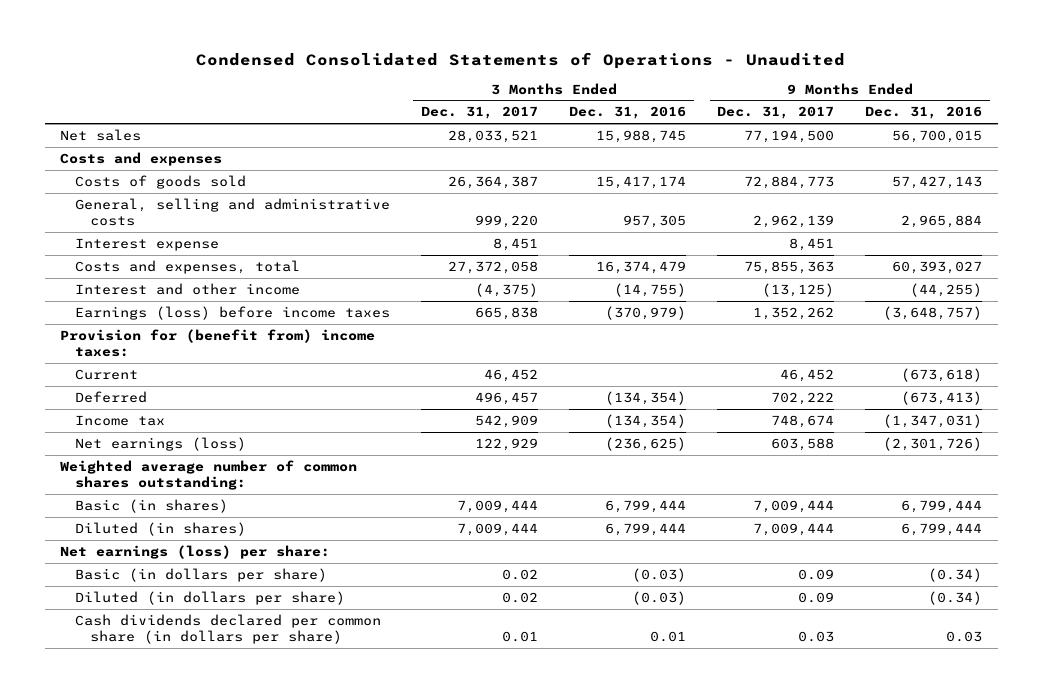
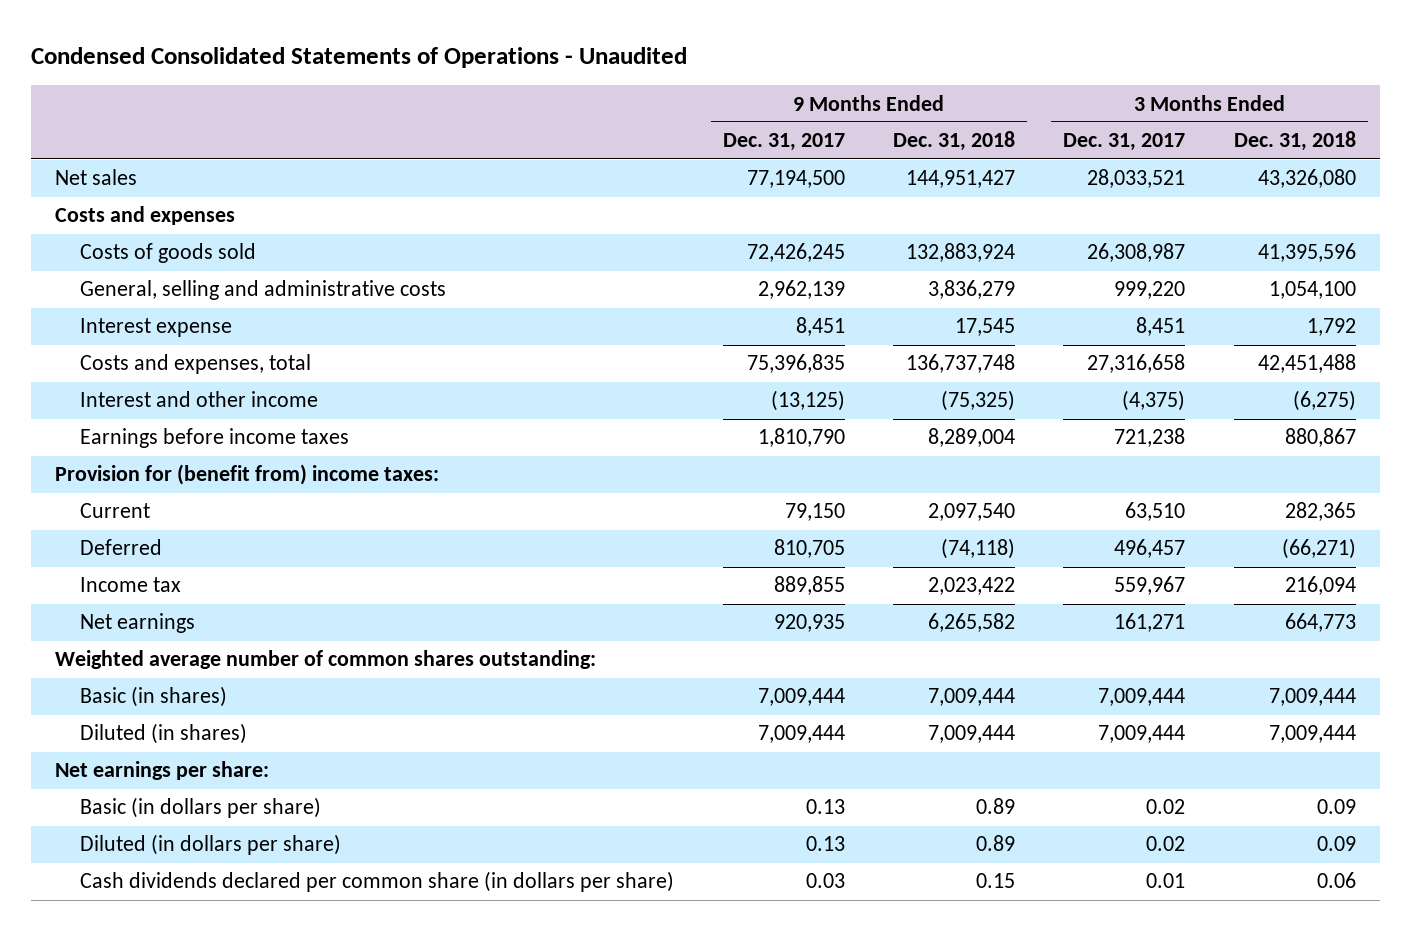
- | 3 Months Ended Dec. 31, 2017 | 3 Months Ended Dec. 31, 2016 | 9 Months Ended Dec. 31, 2017 | 9 Months Ended Dec. 31, 2016
+ | 9 Months Ended Dec. 31, 2017 | 9 Months Ended Dec. 31, 2018 | 3 Months Ended Dec. 31, 2017 | 3 Months Ended Dec. 31, 2018
- Costs of goods sold | 26,364,387 | 15,417,174 | 72,884,773 | 57,427,143
+ Costs of goods sold | 72,426,245 | 132,883,924 | 26,308,987 | 41,395,596
- Costs and expenses, total | 27,372,058 | 16,374,479 | 75,855,363 | 60,393,027
+ Costs and expenses, total | 75,396,835 | 136,737,748 | 27,316,658 | 42,451,488
- Earnings (loss) before income taxes | 665,838 | (370,979) | 1,352,262 | (3,648,757)
+ Earnings before income taxes | 1,810,790 | 8,289,004 | 721,238 | 880,867
- Current | 46,452 | | 46,452 | (673,618)
- Deferred | 496,457 | (134,354) | 702,222 | (673,413)
- Income tax | 542,909 | (134,354) | 748,674 | (1,347,031)
- Net earnings (loss) | 122,929 | (236,625) | 603,588 | (2,301,726)
+ Current | 79,150 | 2,097,540 | 63,510 | 282,365
+ Deferred | 810,705 | (74,118) | 496,457 | (66,271)
+ Income tax | 889,855 | 2,023,422 | 559,967 | 216,094
+ Net earnings | 920,935 | 6,265,582 | 161,271 | 664,773
- Net earnings (loss) per share:
- Basic (in dollars per share) | 0.02 | (0.03) | 0.09 | (0.34)
- Diluted (in dollars per share) | 0.02 | (0.03) | 0.09 | (0.34)
+ Net earnings per share:
+ Basic (in dollars per share) | 0.13 | 0.89 | 0.02 | 0.09
+ Diluted (in dollars per share) | 0.13 | 0.89 | 0.02 | 0.09

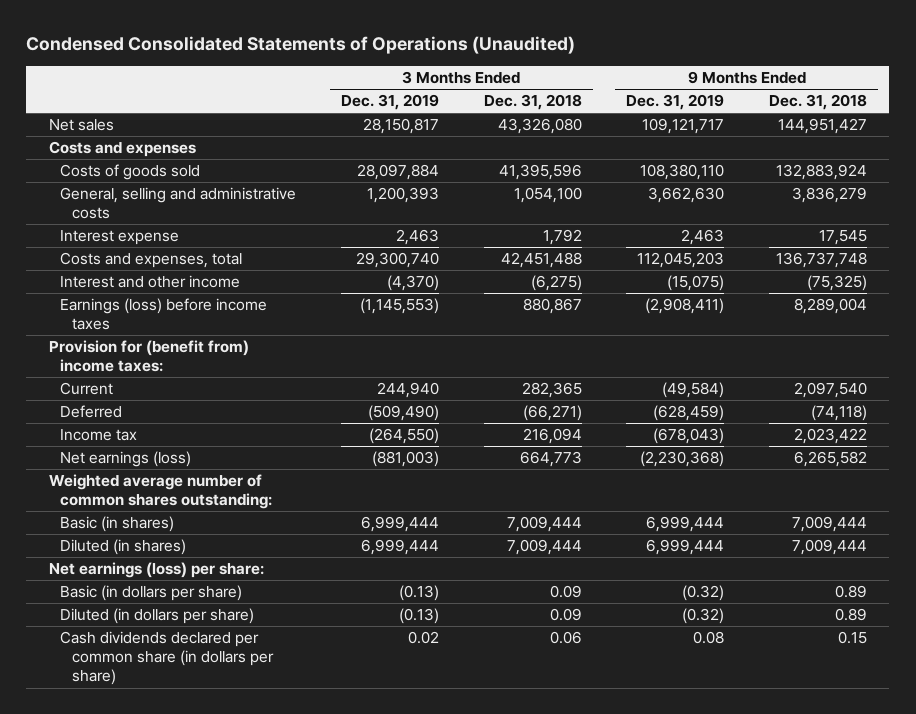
- Condensed Consolidated Statements of Operations - Unaudited
+ Condensed Consolidated Statements of Operations (Unaudited)
- | 9 Months Ended Dec. 31, 2017 | 9 Months Ended Dec. 31, 2018 | 3 Months Ended Dec. 31, 2017 | 3 Months Ended Dec. 31, 2018
+ | 3 Months Ended Dec. 31, 2019 | 3 Months Ended Dec. 31, 2018 | 9 Months Ended Dec. 31, 2019 | 9 Months Ended Dec. 31, 2018
- Earnings before income taxes | 1,810,790 | 8,289,004 | 721,238 | 880,867
+ Earnings (loss) before income taxes | (1,145,553) | 880,867 | (2,908,411) | 8,289,004
- Net earnings | 920,935 | 6,265,582 | 161,271 | 664,773
+ Net earnings (loss) | (881,003) | 664,773 | (2,230,368) | 6,265,582
- Net earnings per share:
+ Net earnings (loss) per share:

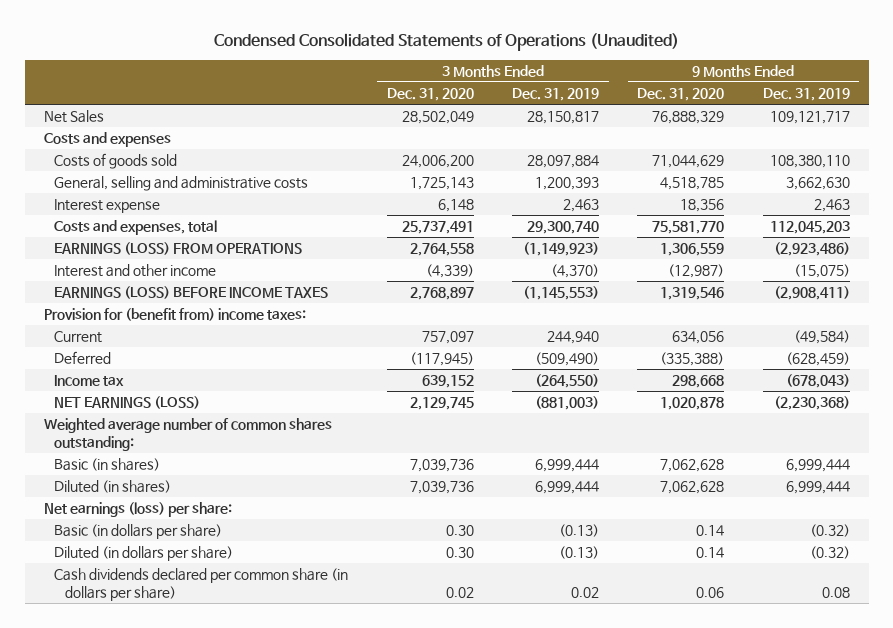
- | 3 Months Ended Dec. 31, 2019 | 3 Months Ended Dec. 31, 2018 | 9 Months Ended Dec. 31, 2019 | 9 Months Ended Dec. 31, 2018
+ | 3 Months Ended Dec. 31, 2020 | 3 Months Ended Dec. 31, 2019 | 9 Months Ended Dec. 31, 2020 | 9 Months Ended Dec. 31, 2019
- Net sales | 28,150,817 | 43,326,080 | 109,121,717 | 144,951,427
+ Net Sales | 28,502,049 | 28,150,817 | 76,888,329 | 109,121,717
+ EARNINGS (LOSS) FROM OPERATIONS | 2,764,558 | (1,149,923) | 1,306,559 | (2,923,486)
- Earnings (loss) before income taxes | (1,145,553) | 880,867 | (2,908,411) | 8,289,004
+ EARNINGS (LOSS) BEFORE INCOME TAXES | 2,768,897 | (1,145,553) | 1,319,546 | (2,908,411)
- Net earnings (loss) | (881,003) | 664,773 | (2,230,368) | 6,265,582
+ NET EARNINGS (LOSS) | 2,129,745 | (881,003) | 1,020,878 | (2,230,368)

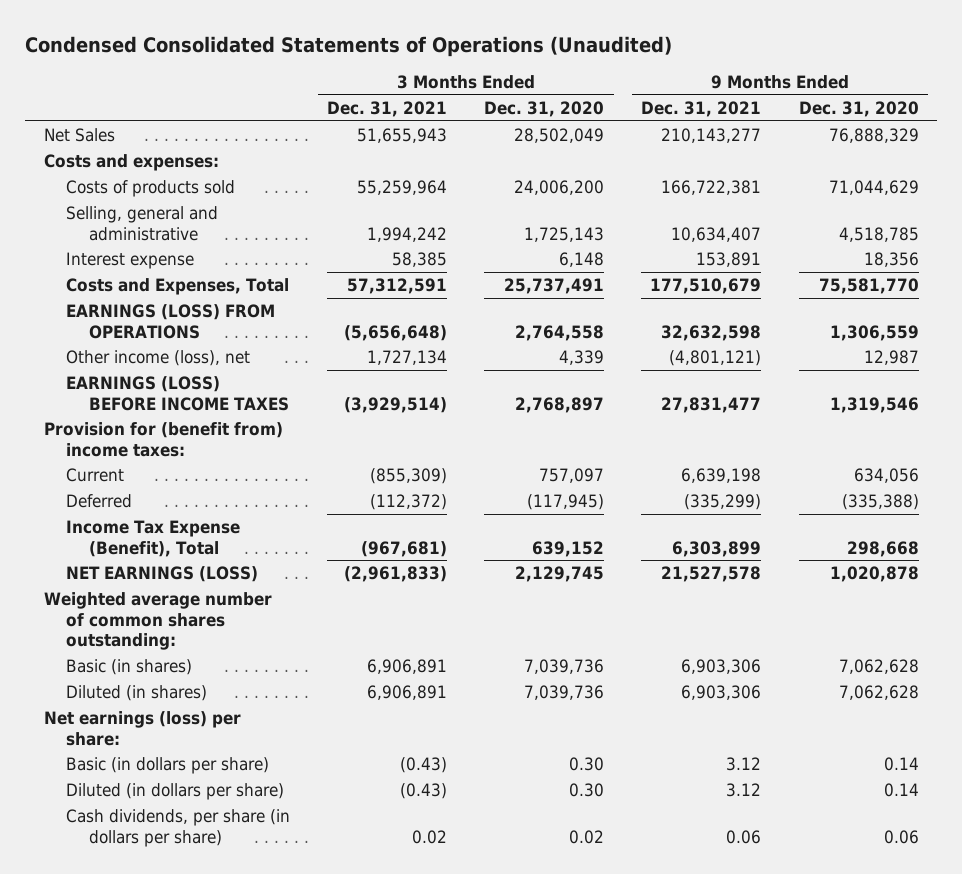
- | 3 Months Ended Dec. 31, 2020 | 3 Months Ended Dec. 31, 2019 | 9 Months Ended Dec. 31, 2020 | 9 Months Ended Dec. 31, 2019
+ | 3 Months Ended Dec. 31, 2021 | 3 Months Ended Dec. 31, 2020 | 9 Months Ended Dec. 31, 2021 | 9 Months Ended Dec. 31, 2020
- Costs and expenses
- Costs of goods sold | 24,006,200 | 28,097,884 | 71,044,629 | 108,380,110
- General, selling and administrative costs | 1,725,143 | 1,200,393 | 4,518,785 | 3,662,630
+ Costs and expenses:
+ Costs of products sold | 55,259,964 | 24,006,200 | 166,722,381 | 71,044,629
+ Selling, general and administrative | 1,994,242 | 1,725,143 | 10,634,407 | 4,518,785
- Costs and expenses, total | 25,737,491 | 29,300,740 | 75,581,770 | 112,045,203
+ Costs and Expenses, Total | 57,312,591 | 25,737,491 | 177,510,679 | 75,581,770
- Interest and other income | (4,339) | (4,370) | (12,987) | (15,075)
+ Other income (loss), net | 1,727,134 | 4,339 | (4,801,121) | 12,987
- Income tax | 639,152 | (264,550) | 298,668 | (678,043)
+ Income Tax Expense (Benefit), Total | (967,681) | 639,152 | 6,303,899 | 298,668
- Cash dividends declared per common share (in dollars per share) | 0.02 | 0.02 | 0.06 | 0.08
+ Cash dividends, per share (in dollars per share) | 0.02 | 0.02 | 0.06 | 0.06

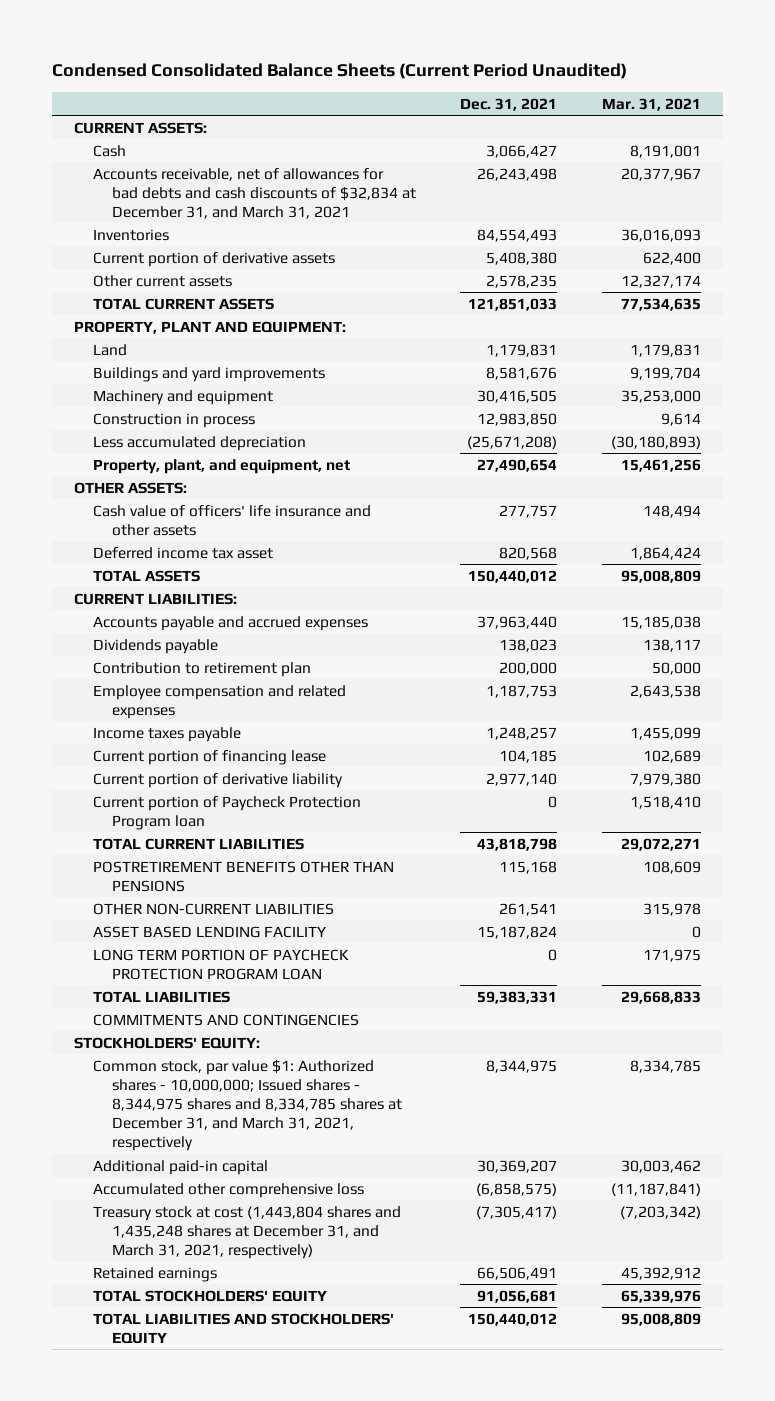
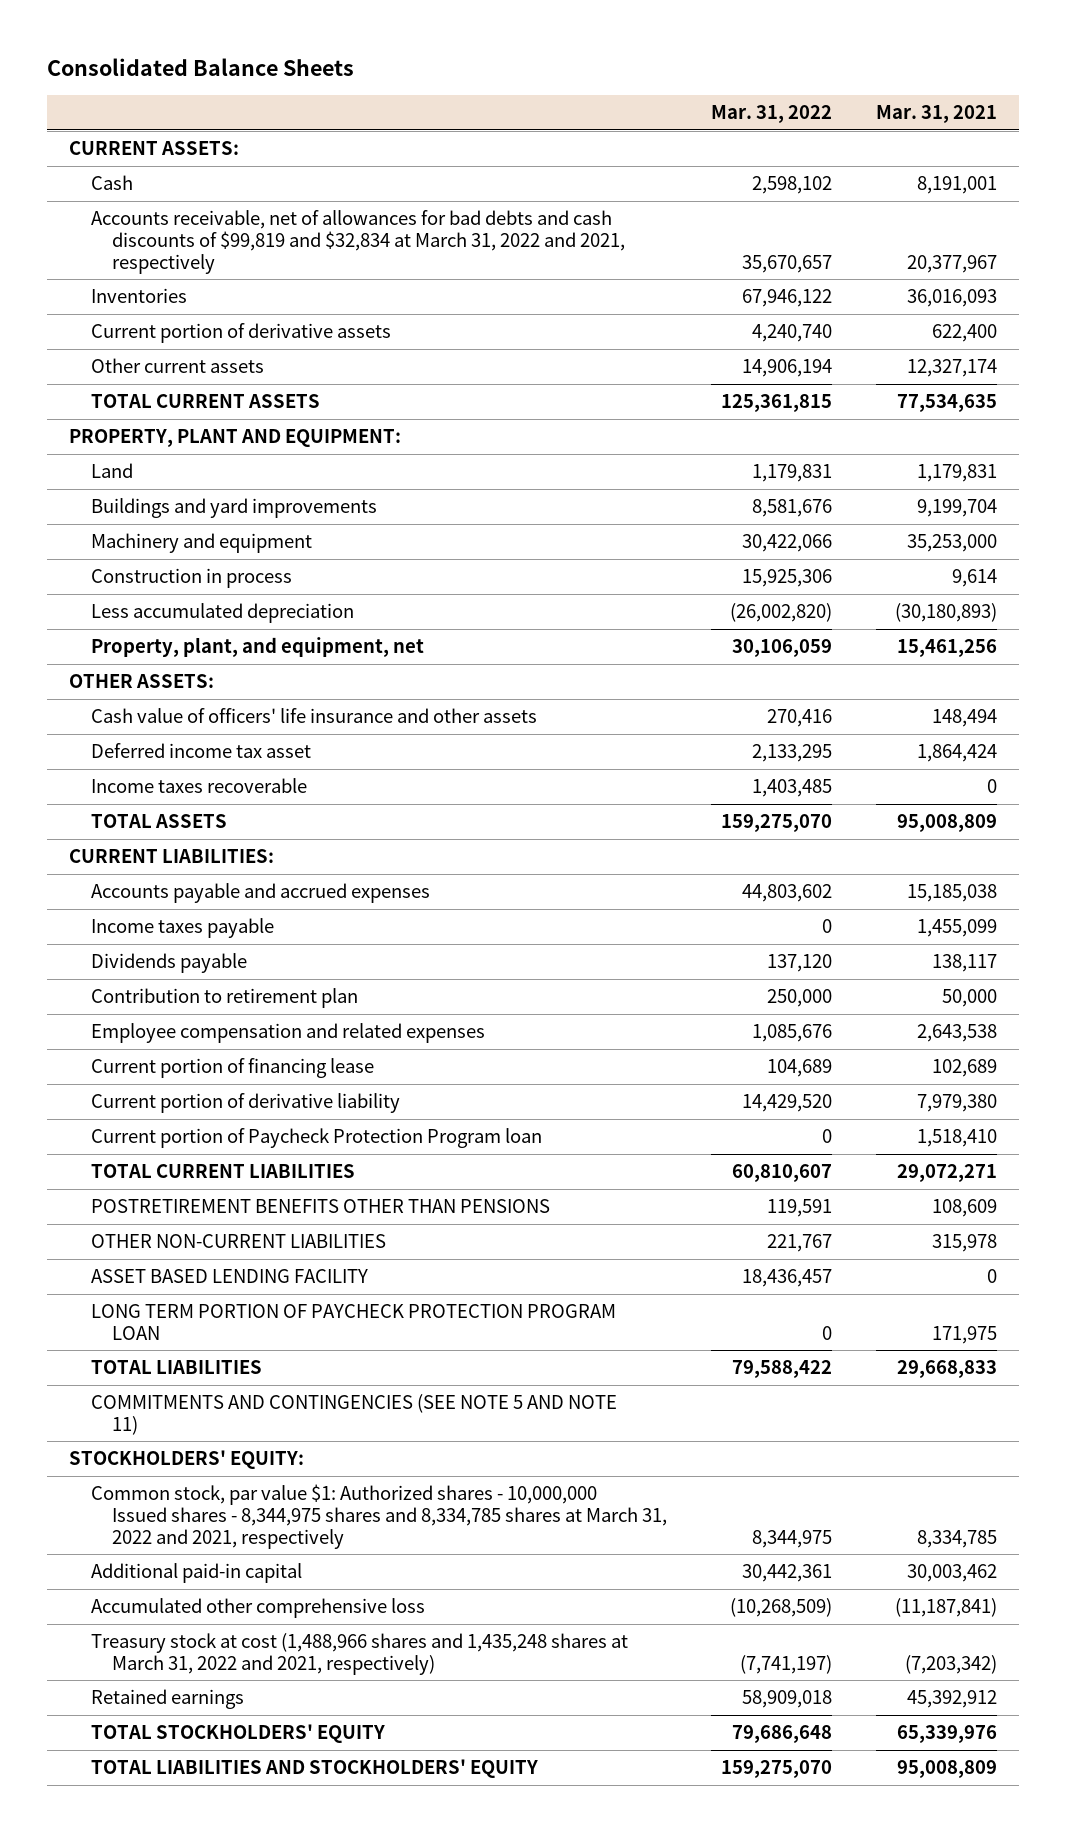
- Condensed Consolidated Balance Sheets (Current Period Unaudited)
+ Consolidated Balance Sheets
- | Dec. 31, 2021 | Mar. 31, 2021
+ | Mar. 31, 2022 | Mar. 31, 2021
- Accounts receivable, net of allowances for bad debts and cash discounts of $32,834 at December 31, and March 31, 2021 | 26,243,498 | 20,377,967
+ Accounts receivable, net of allowances for bad debts and cash discounts of $99,819 and $32,834 at March 31, 2022 and 2021, respectively | 35,670,657 | 20,377,967
+ Income taxes recoverable | 1,403,485 | 0
moved up: Income taxes payable | 0 | 1,455,099
- COMMITMENTS AND CONTINGENCIES
+ COMMITMENTS AND CONTINGENCIES (SEE NOTE 5 AND NOTE 11)
- Common stock, par value $1: Authorized shares - 10,000,000; Issued shares - 8,344,975 shares and 8,334,785 shares at December 31, and March 31, 2021, respectively | 8,344,975 | 8,334,785
+ Common stock, par value $1: Authorized shares - 10,000,000 Issued shares - 8,344,975 shares and 8,334,785 shares at March 31, 2022 and 2021, respectively | 8,344,975 | 8,334,785
- Treasury stock at cost (1,443,804 shares and 1,435,248 shares at December 31, and March 31, 2021, respectively) | (7,305,417) | (7,203,342)
+ Treasury stock at cost (1,488,966 shares and 1,435,248 shares at March 31, 2022 and 2021, respectively) | (7,741,197) | (7,203,342)

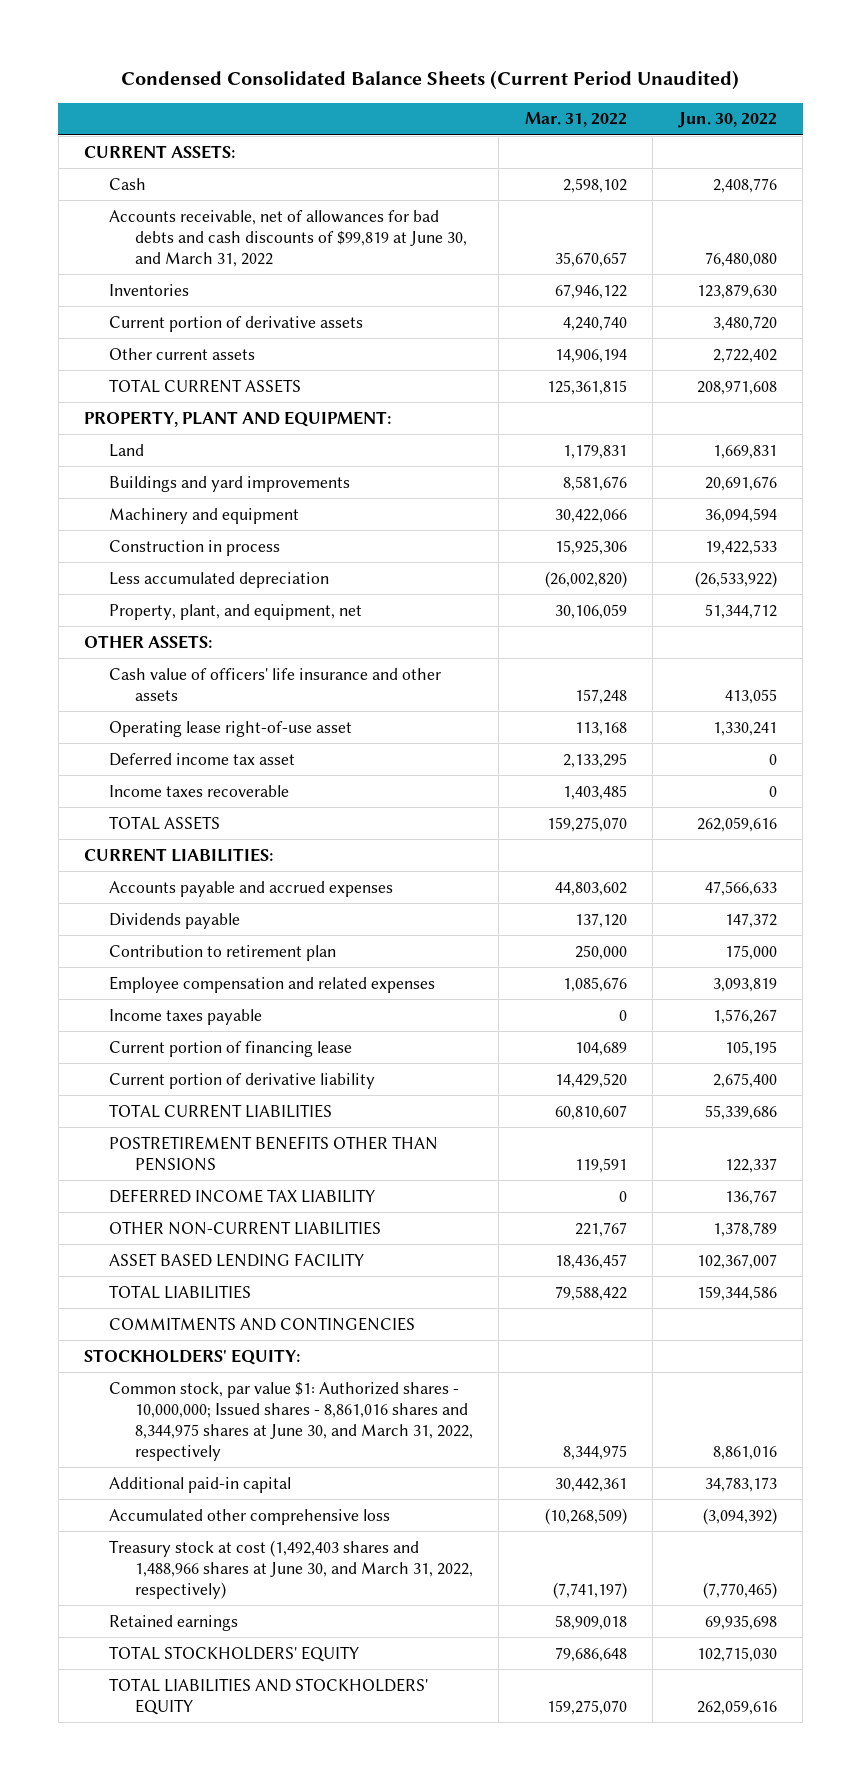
- Consolidated Balance Sheets
+ Condensed Consolidated Balance Sheets (Current Period Unaudited)
- | Mar. 31, 2022 | Mar. 31, 2021
+ | Mar. 31, 2022 | Jun. 30, 2022
- Accounts receivable, net of allowances for bad debts and cash discounts of $99,819 and $32,834 at March 31, 2022 and 2021, respectively | 35,670,657 | 20,377,967
+ Accounts receivable, net of allowances for bad debts and cash discounts of $99,819 at June 30, and March 31, 2022 | 35,670,657 | 76,480,080
- Cash value of officers' life insurance and other assets | 270,416 | 148,494
+ Cash value of officers' life insurance and other assets | 157,248 | 413,055
+ Operating lease right-of-use asset | 113,168 | 1,330,241
moved down: Income taxes payable | 0 | 1,576,267
- Current portion of Paycheck Protection Program loan | 0 | 1,518,410
+ DEFERRED INCOME TAX LIABILITY | 0 | 136,767
- LONG TERM PORTION OF PAYCHECK PROTECTION PROGRAM LOAN | 0 | 171,975
- COMMITMENTS AND CONTINGENCIES (SEE NOTE 5 AND NOTE 11)
+ COMMITMENTS AND CONTINGENCIES
- Common stock, par value $1: Authorized shares - 10,000,000 Issued shares - 8,344,975 shares and 8,334,785 shares at March 31, 2022 and 2021, respectively | 8,344,975 | 8,334,785
+ Common stock, par value $1: Authorized shares - 10,000,000; Issued shares - 8,861,016 shares and 8,344,975 shares at June 30, and March 31, 2022, respectively | 8,344,975 | 8,861,016
- Treasury stock at cost (1,488,966 shares and 1,435,248 shares at March 31, 2022 and 2021, respectively) | (7,741,197) | (7,203,342)
+ Treasury stock at cost (1,492,403 shares and 1,488,966 shares at June 30, and March 31, 2022, respectively) | (7,741,197) | (7,770,465)

